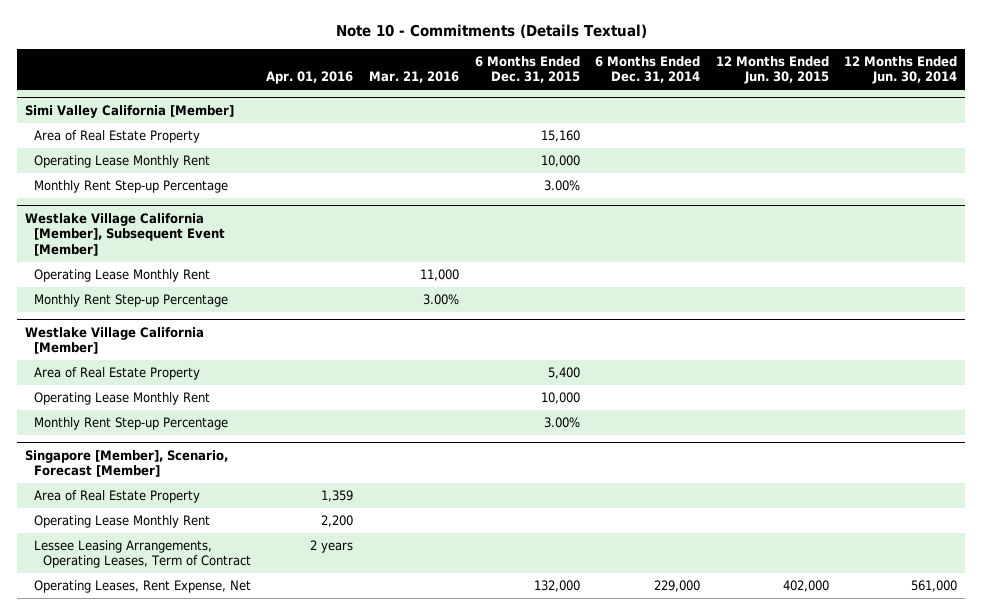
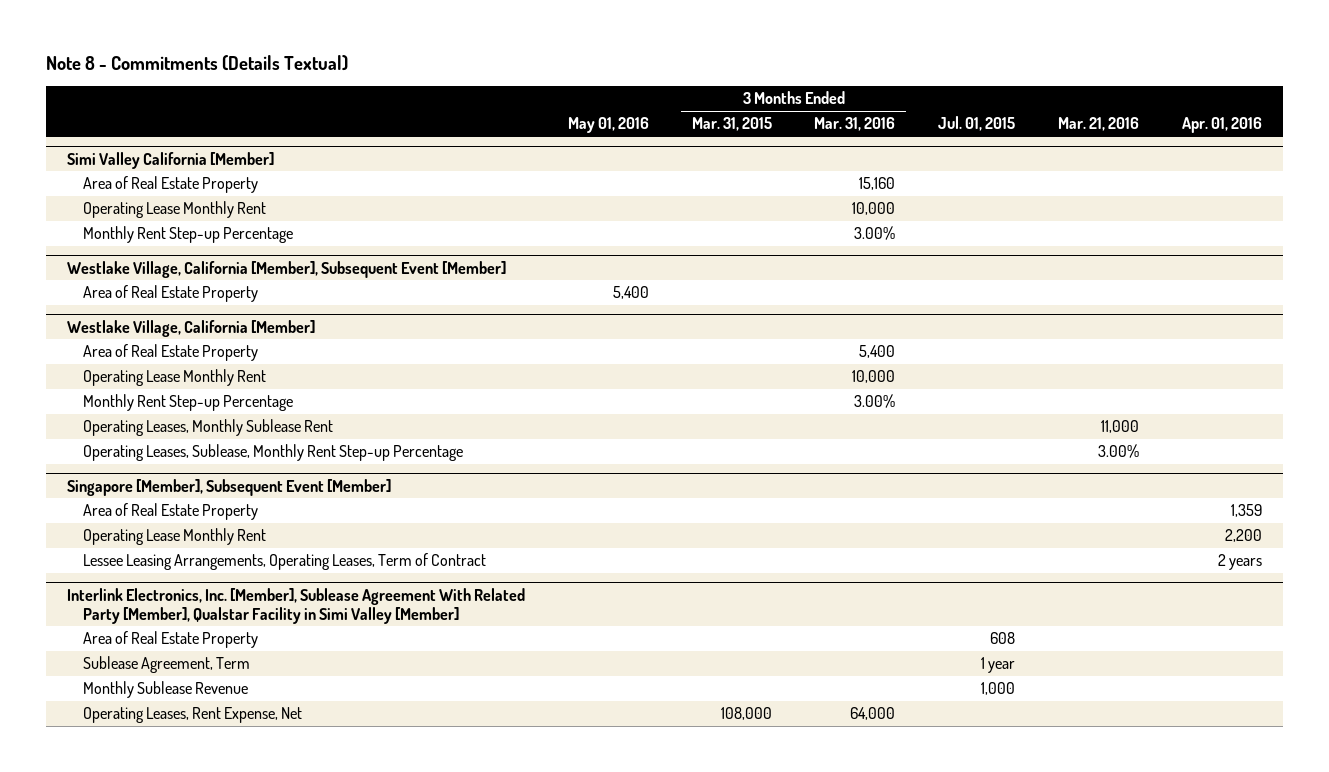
- Note 10 - Commitments (Details Textual)
+ Note 8 - Commitments (Details Textual)
- | Apr. 01, 2016 | Mar. 21, 2016 | 6 Months Ended Dec. 31, 2015 | 6 Months Ended Dec. 31, 2014 | 12 Months Ended Jun. 30, 2015 | 12 Months Ended Jun. 30, 2014
+ | May 01, 2016 | 3 Months Ended Mar. 31, 2015 | 3 Months Ended Mar. 31, 2016 | Jul. 01, 2015 | Mar. 21, 2016 | Apr. 01, 2016
- Westlake Village California [Member], Subsequent Event [Member]
- Operating Lease Monthly Rent | | 11,000 | | | |
- Monthly Rent Step-up Percentage | | 3.00% | | | |
- Westlake Village California [Member]
+ Westlake Village, California [Member], Subsequent Event [Member]
+ Area of Real Estate Property | 5,400 | | | | |
+ Westlake Village, California [Member]
- Singapore [Member], Scenario, Forecast [Member]
+ Operating Leases, Monthly Sublease Rent | | | | | 11,000 |
+ Operating Leases, Sublease, Monthly Rent Step-up Percentage | | | | | 3.00% |
+ Singapore [Member], Subsequent Event [Member]
- Operating Leases, Rent Expense, Net | | | 132,000 | 229,000 | 402,000 | 561,000
+ Interlink Electronics, Inc. [Member], Sublease Agreement With Related Party [Member], Qualstar Facility in Simi Valley [Member]
+ Area of Real Estate Property | | | | 608 | |
+ Sublease Agreement, Term | | | | 1 year | |
+ Monthly Sublease Revenue | | | | 1,000 | |
+ Operating Leases, Rent Expense, Net | | 108,000 | 64,000 | | |

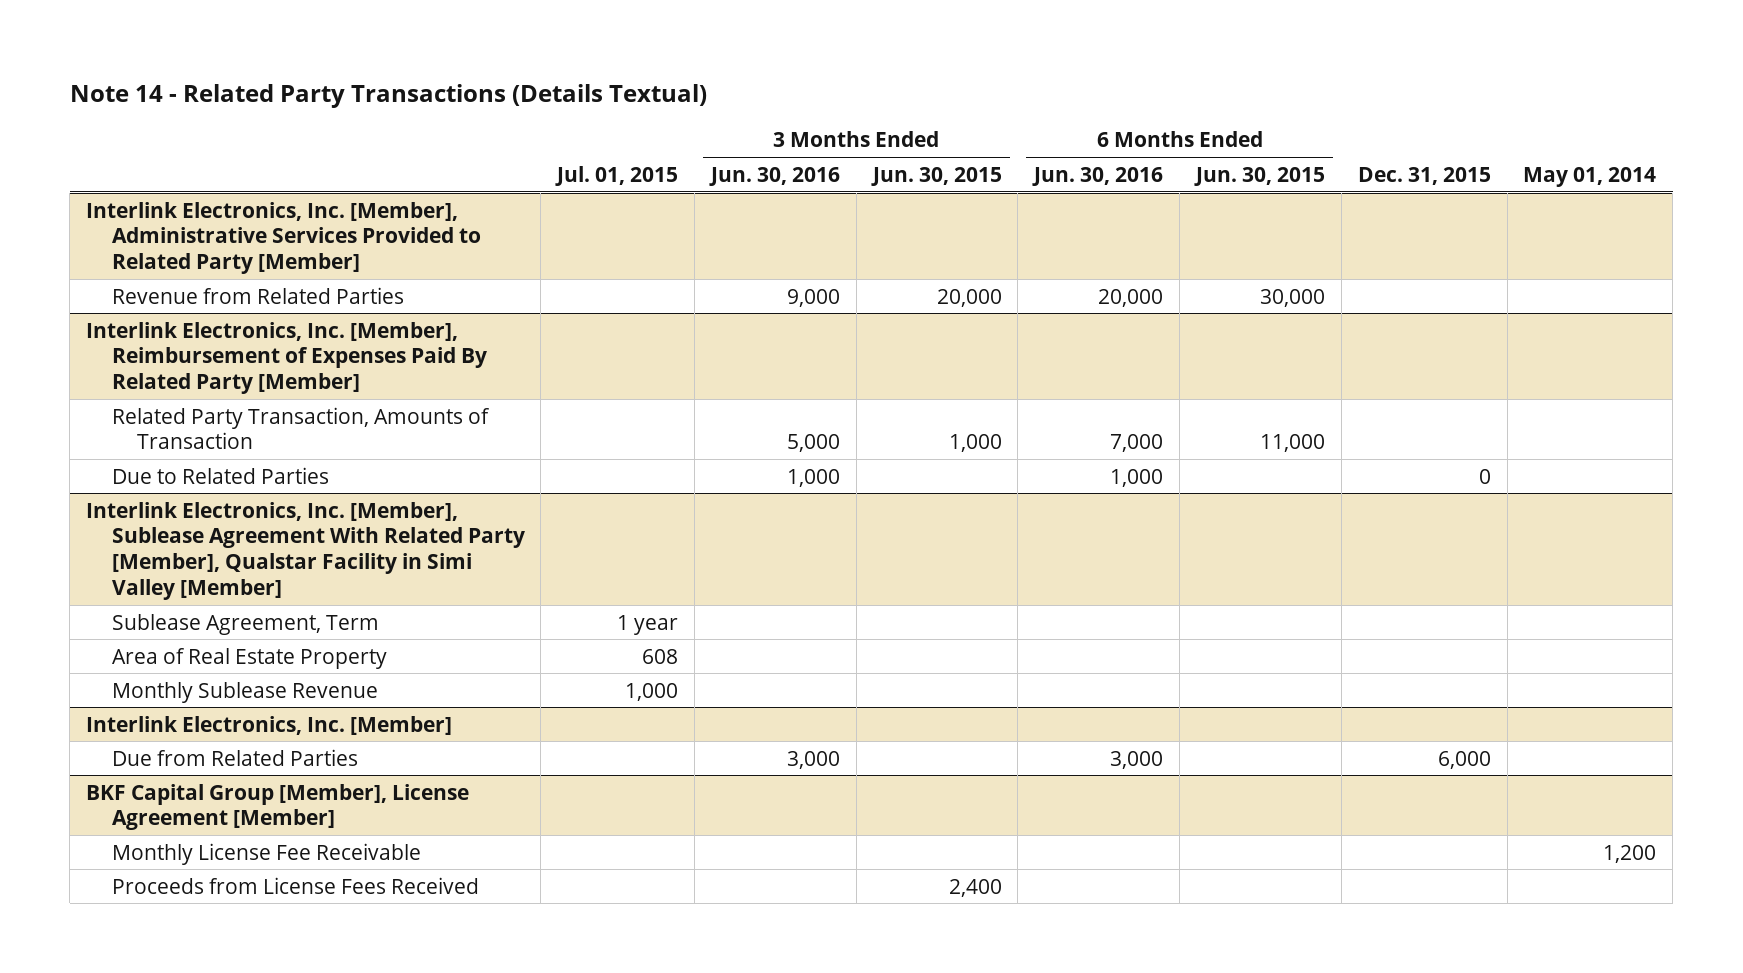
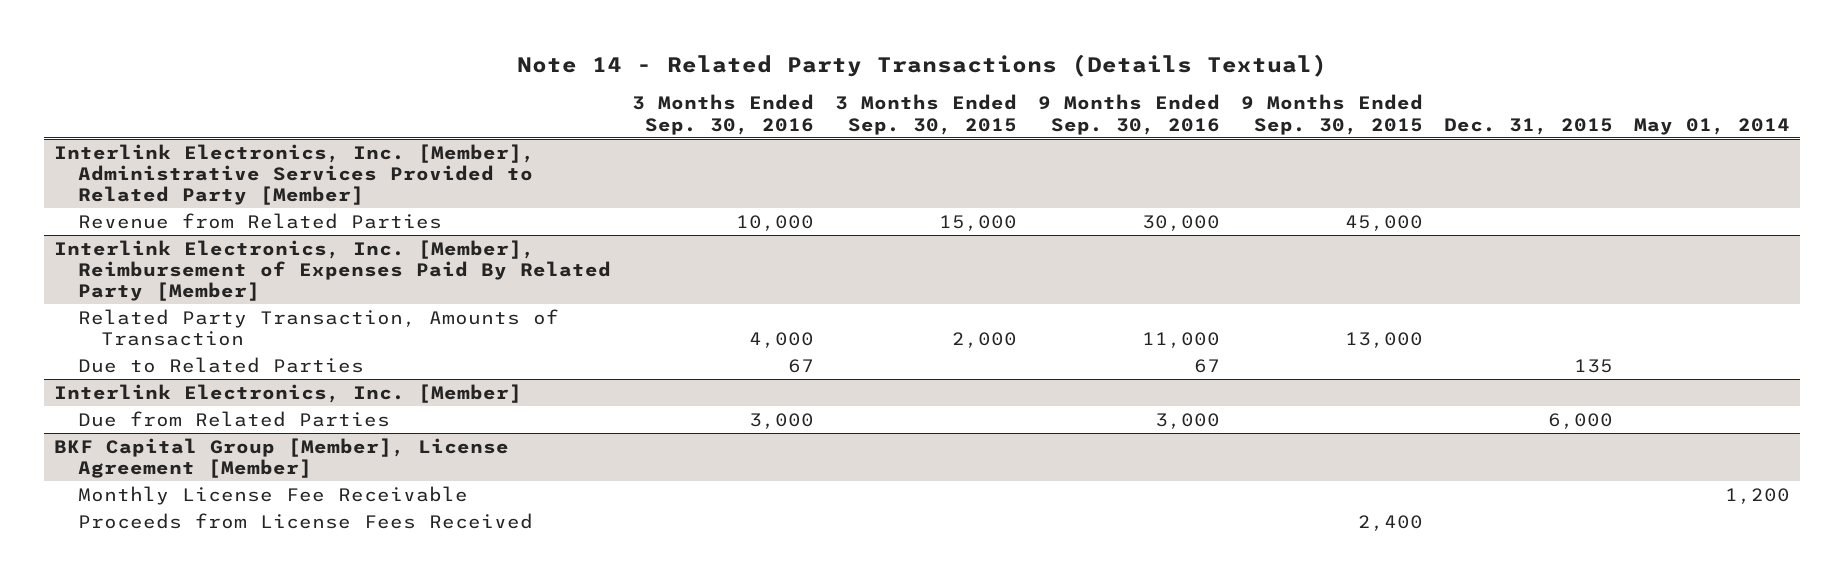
- | Jul. 01, 2015 | 3 Months Ended Jun. 30, 2016 | 3 Months Ended Jun. 30, 2015 | 6 Months Ended Jun. 30, 2016 | 6 Months Ended Jun. 30, 2015 | Dec. 31, 2015 | May 01, 2014
+ | 3 Months Ended Sep. 30, 2016 | 3 Months Ended Sep. 30, 2015 | 9 Months Ended Sep. 30, 2016 | 9 Months Ended Sep. 30, 2015 | Dec. 31, 2015 | May 01, 2014
@ Interlink Electronics, Inc. [Member], Reimbursement of Expenses Paid By Related Party [Member]
- Due to Related Parties | | 1,000 | | 1,000 | | 0 |
- Interlink Electronics, Inc. [Member], Sublease Agreement With Related Party [Member], Qualstar Facility in Simi Valley [Member]
- Sublease Agreement, Term | 1 year | | | | | |
- Area of Real Estate Property | 608 | | | | | |
- Monthly Sublease Revenue | 1,000 | | | | | |
@ Interlink Electronics, Inc. [Member], Reimbursement of Expenses Paid By Related Party [Member]
+ Due to Related Parties | 67 | | 67 | | 135 |

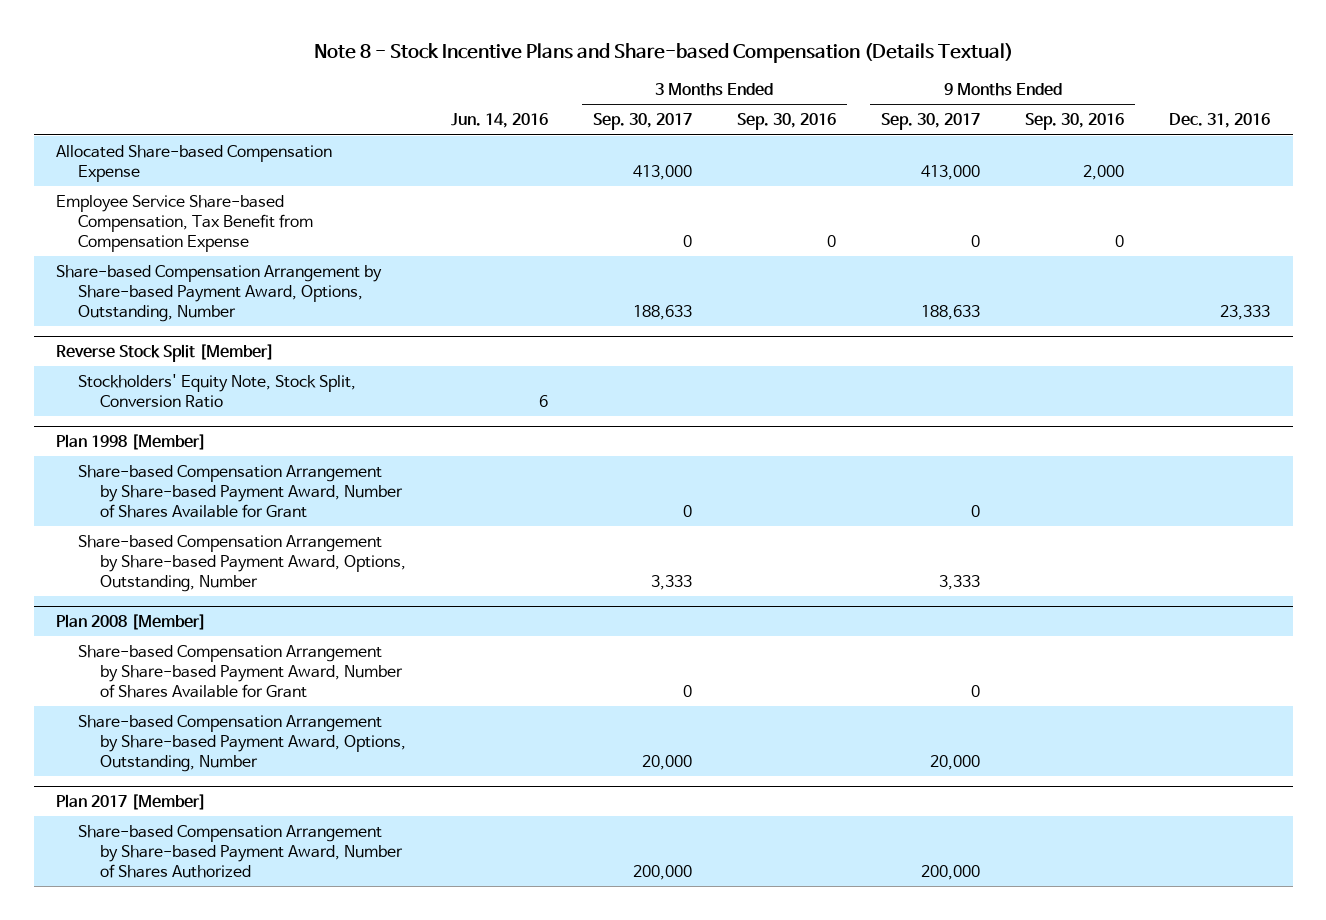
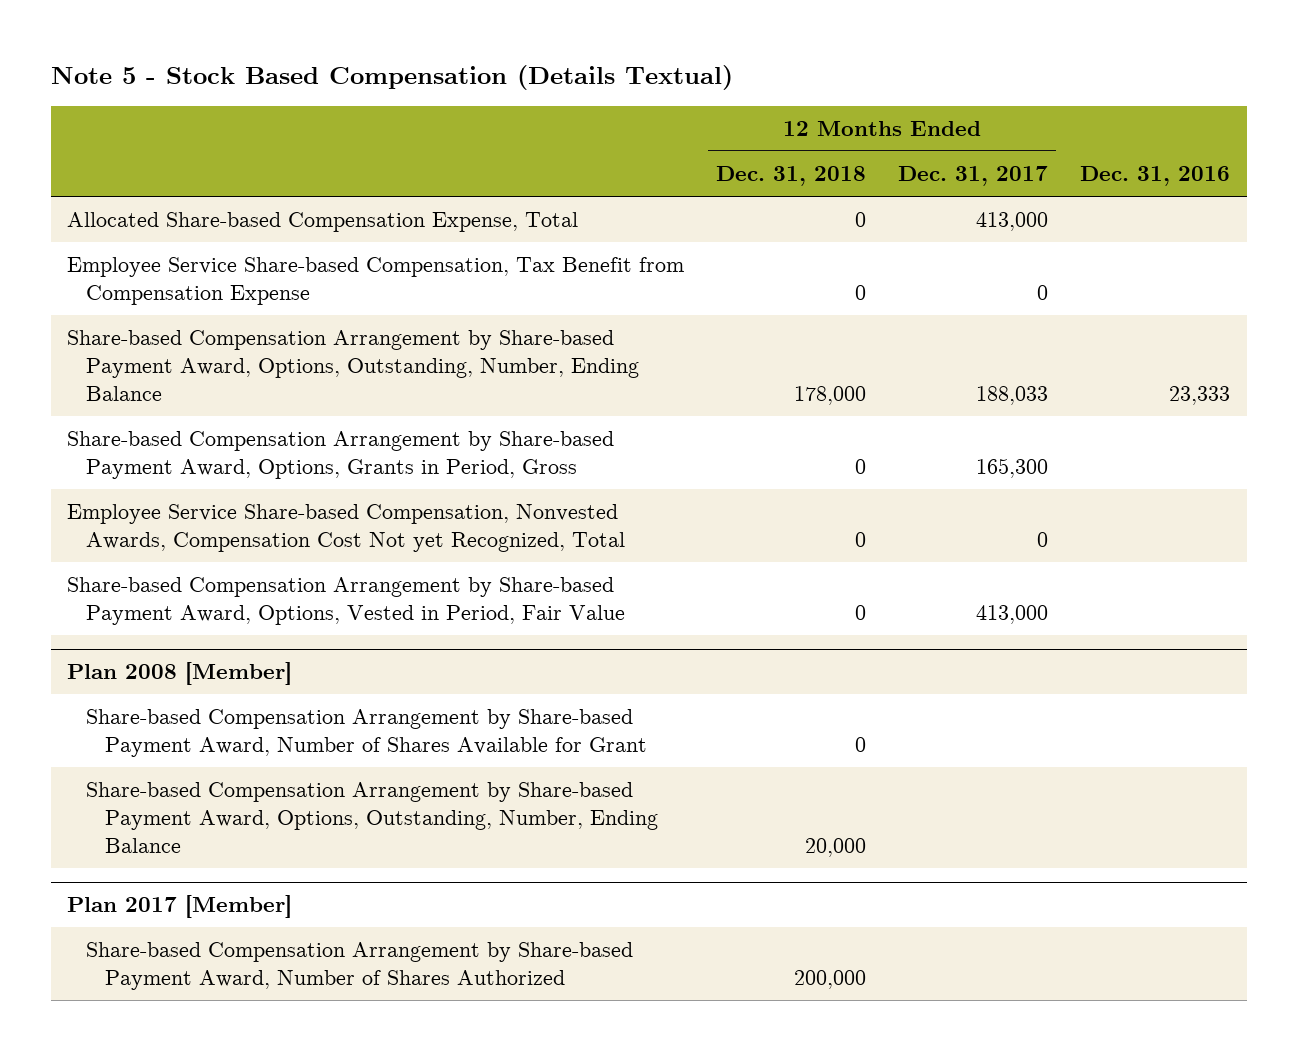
- Note 8 - Stock Incentive Plans and Share-based Compensation (Details Textual)
+ Note 5 - Stock Based Compensation (Details Textual)
- | Jun. 14, 2016 | 3 Months Ended Sep. 30, 2017 | 3 Months Ended Sep. 30, 2016 | 9 Months Ended Sep. 30, 2017 | 9 Months Ended Sep. 30, 2016 | Dec. 31, 2016
+ | 12 Months Ended Dec. 31, 2018 | 12 Months Ended Dec. 31, 2017 | Dec. 31, 2016
- Allocated Share-based Compensation Expense | | 413,000 | | 413,000 | 2,000 |
+ Allocated Share-based Compensation Expense, Total | 0 | 413,000 |
- Share-based Compensation Arrangement by Share-based Payment Award, Options, Outstanding, Number | | 188,633 | | 188,633 | | 23,333
- Reverse Stock Split [Member]
- Stockholders' Equity Note, Stock Split, Conversion Ratio | 6 | | | | |
- Plan 1998 [Member]
- Share-based Compensation Arrangement by Share-based Payment Award, Number of Shares Available for Grant | | 0 | | 0 | |
- Share-based Compensation Arrangement by Share-based Payment Award, Options, Outstanding, Number | | 3,333 | | 3,333 | |
+ Share-based Compensation Arrangement by Share-based Payment Award, Options, Outstanding, Number, Ending Balance | 178,000 | 188,033 | 23,333
+ Share-based Compensation Arrangement by Share-based Payment Award, Options, Grants in Period, Gross | 0 | 165,300 |
+ Employee Service Share-based Compensation, Nonvested Awards, Compensation Cost Not yet Recognized, Total | 0 | 0 |
+ Share-based Compensation Arrangement by Share-based Payment Award, Options, Vested in Period, Fair Value | 0 | 413,000 |
@ Plan 2008 [Member]
- Share-based Compensation Arrangement by Share-based Payment Award, Options, Outstanding, Number | | 20,000 | | 20,000 | |
+ Share-based Compensation Arrangement by Share-based Payment Award, Options, Outstanding, Number, Ending Balance | 20,000 | |

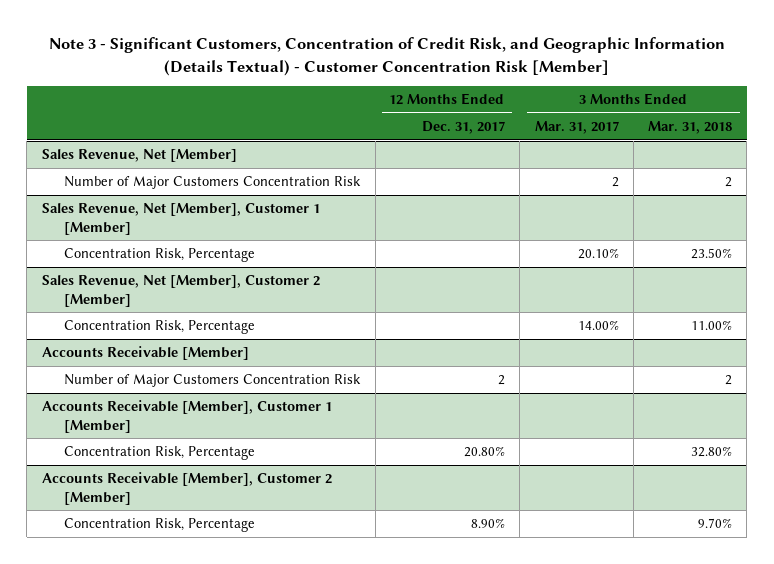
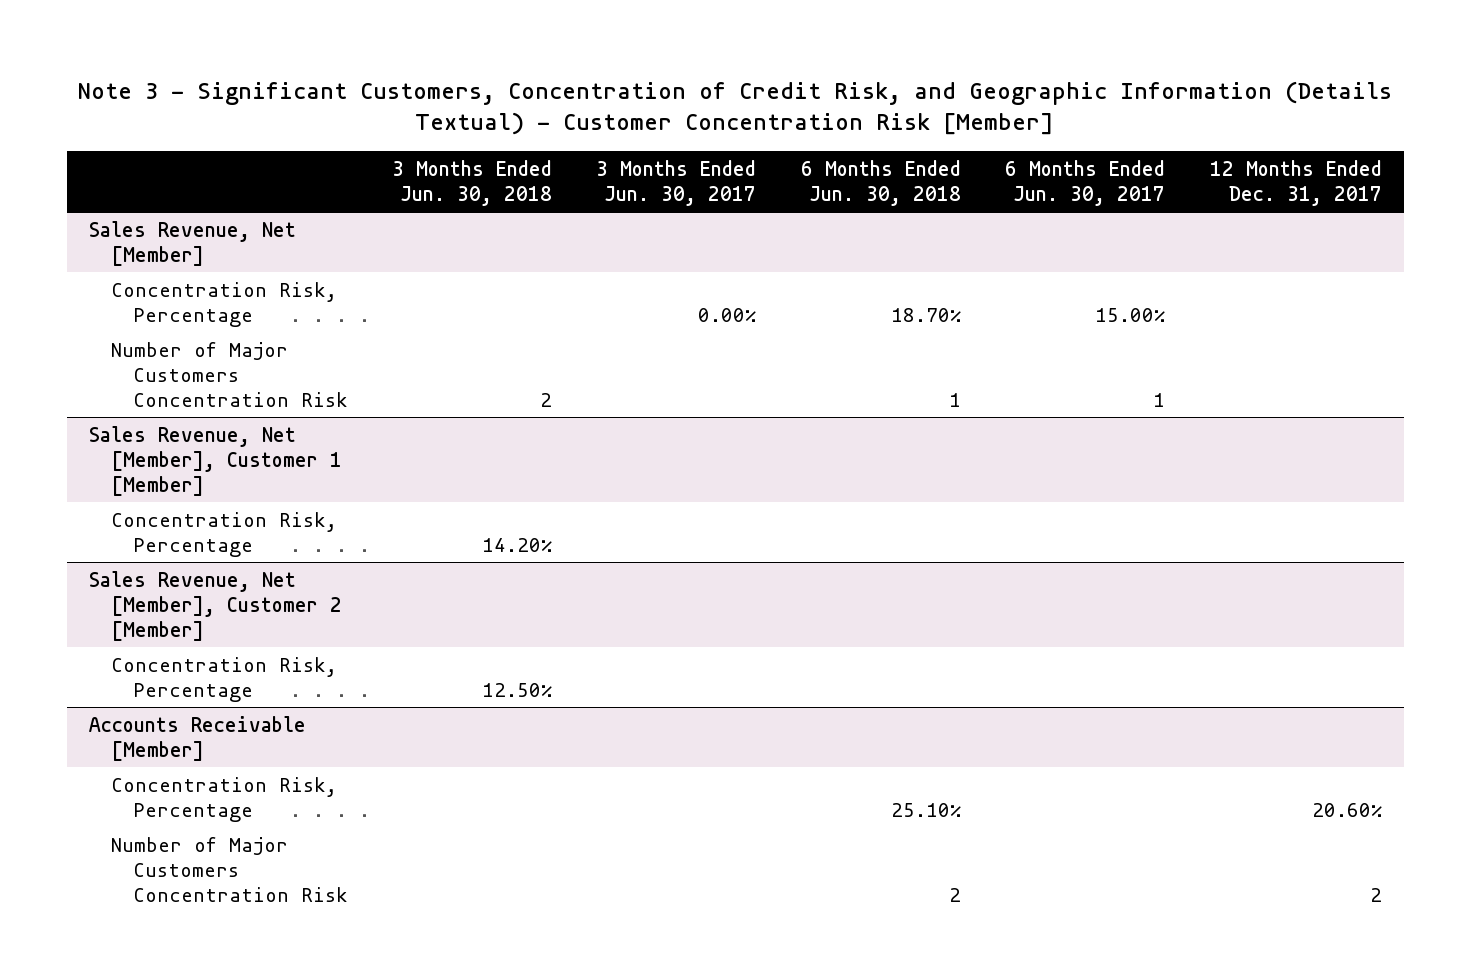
- | 12 Months Ended Dec. 31, 2017 | 3 Months Ended Mar. 31, 2017 | 3 Months Ended Mar. 31, 2018
+ | 3 Months Ended Jun. 30, 2018 | 3 Months Ended Jun. 30, 2017 | 6 Months Ended Jun. 30, 2018 | 6 Months Ended Jun. 30, 2017 | 12 Months Ended Dec. 31, 2017
@ Sales Revenue, Net [Member]
+ Concentration Risk, Percentage | | 0.00% | 18.70% | 15.00% |
@ Accounts Receivable [Member]
+ Concentration Risk, Percentage | | | 25.10% | | 20.60%
- Accounts Receivable [Member], Customer 1 [Member]
- Concentration Risk, Percentage | 20.80% | | 32.80%
- Accounts Receivable [Member], Customer 2 [Member]
- Concentration Risk, Percentage | 8.90% | | 9.70%

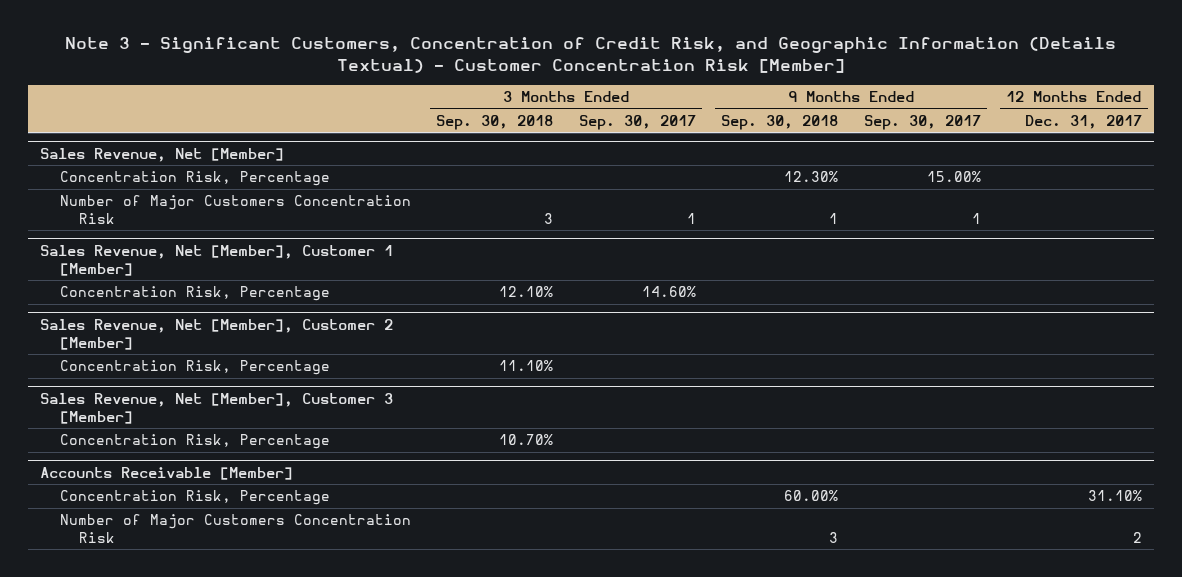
- | 3 Months Ended Jun. 30, 2018 | 3 Months Ended Jun. 30, 2017 | 6 Months Ended Jun. 30, 2018 | 6 Months Ended Jun. 30, 2017 | 12 Months Ended Dec. 31, 2017
+ | 3 Months Ended Sep. 30, 2018 | 3 Months Ended Sep. 30, 2017 | 9 Months Ended Sep. 30, 2018 | 9 Months Ended Sep. 30, 2017 | 12 Months Ended Dec. 31, 2017
+ Sales Revenue, Net [Member], Customer 3 [Member]
+ Concentration Risk, Percentage | 10.70% | | | |
@ Accounts Receivable [Member]
- Concentration Risk, Percentage | | | 25.10% | | 20.60%
+ Concentration Risk, Percentage | | | 60.00% | | 31.10%

